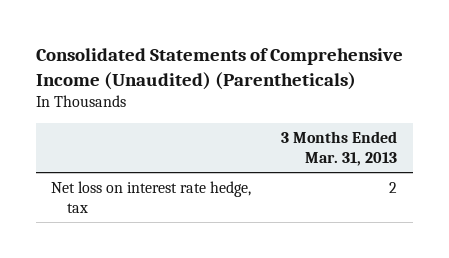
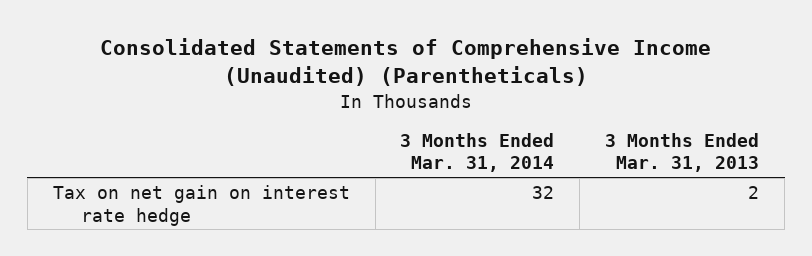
- | 3 Months Ended Mar. 31, 2013
+ | 3 Months Ended Mar. 31, 2014 | 3 Months Ended Mar. 31, 2013
- Net loss on interest rate hedge, tax | 2
+ Tax on net gain on interest rate hedge | 32 | 2

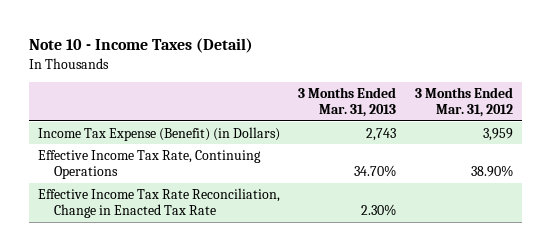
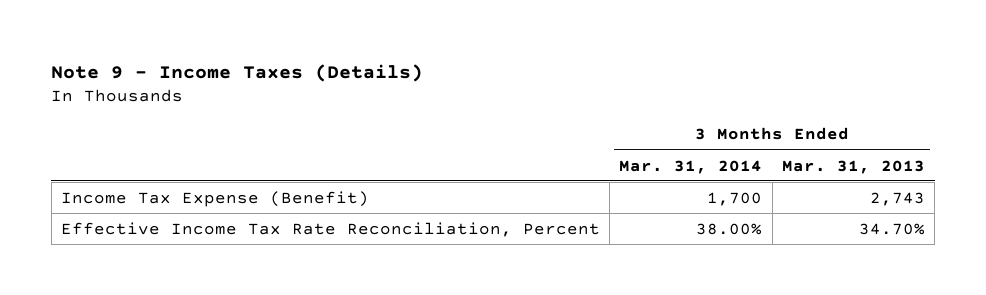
- Note 10 - Income Taxes (Detail)
+ Note 9 - Income Taxes (Details)
- | 3 Months Ended Mar. 31, 2013 | 3 Months Ended Mar. 31, 2012
+ | 3 Months Ended Mar. 31, 2014 | 3 Months Ended Mar. 31, 2013
- Income Tax Expense (Benefit) (in Dollars) | 2,743 | 3,959
- Effective Income Tax Rate, Continuing Operations | 34.70% | 38.90%
- Effective Income Tax Rate Reconciliation, Change in Enacted Tax Rate | 2.30% |
+ Income Tax Expense (Benefit) | 1,700 | 2,743
+ Effective Income Tax Rate Reconciliation, Percent | 38.00% | 34.70%

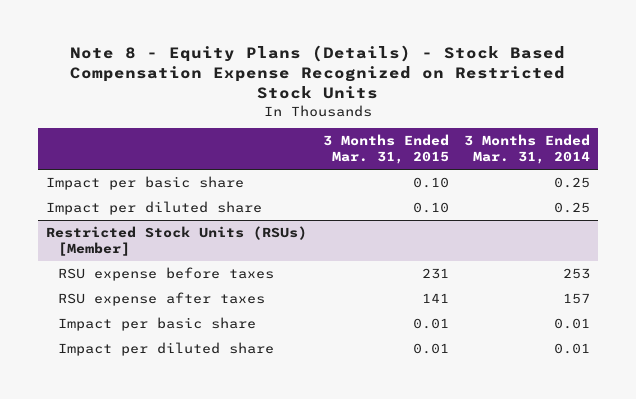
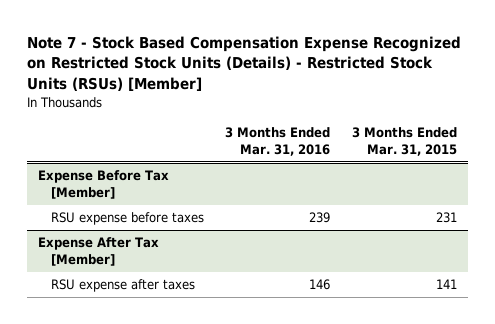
- Note 8 - Equity Plans (Details) - Stock Based Compensation Expense Recognized on Restricted Stock Units
+ Note 7 - Stock Based Compensation Expense Recognized on Restricted Stock Units (Details) - Restricted Stock Units (RSUs) [Member]
- | 3 Months Ended Mar. 31, 2015 | 3 Months Ended Mar. 31, 2014
+ | 3 Months Ended Mar. 31, 2016 | 3 Months Ended Mar. 31, 2015
- Impact per basic share | 0.10 | 0.25
- Impact per diluted share | 0.10 | 0.25
- Restricted Stock Units (RSUs) [Member]
+ Expense Before Tax [Member]
+ Expense After Tax [Member]
- Impact per basic share | 0.01 | 0.01
- Impact per diluted share | 0.01 | 0.01

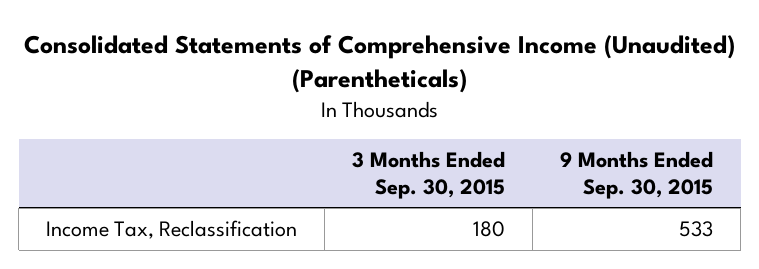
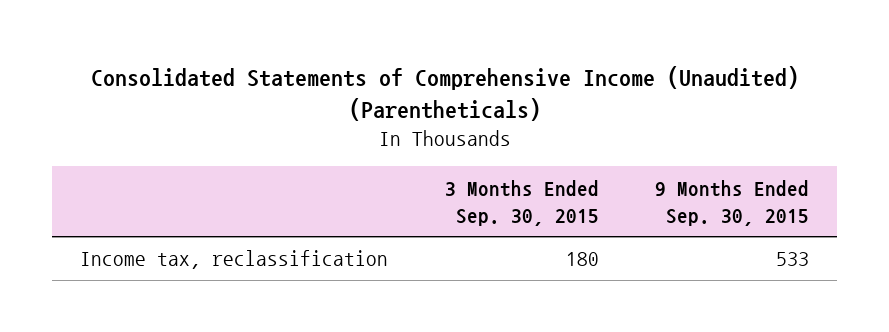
- Income Tax, Reclassification | 180 | 533
+ Income tax, reclassification | 180 | 533

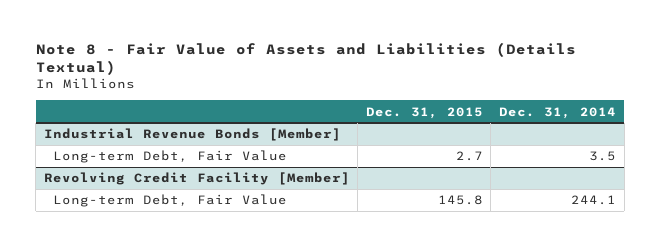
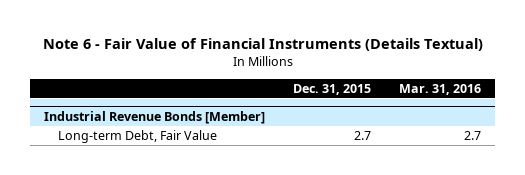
- Note 8 - Fair Value of Assets and Liabilities (Details Textual)
+ Note 6 - Fair Value of Financial Instruments (Details Textual)
- | Dec. 31, 2015 | Dec. 31, 2014
+ | Dec. 31, 2015 | Mar. 31, 2016
- Revolving Credit Facility [Member]
- Long-term Debt, Fair Value | 145.8 | 244.1

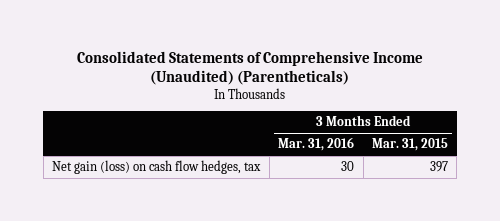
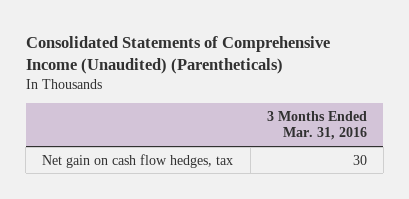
- | 3 Months Ended Mar. 31, 2016 | 3 Months Ended Mar. 31, 2015
+ | 3 Months Ended Mar. 31, 2016
- Net gain (loss) on cash flow hedges, tax | 30 | 397
+ Net gain on cash flow hedges, tax | 30

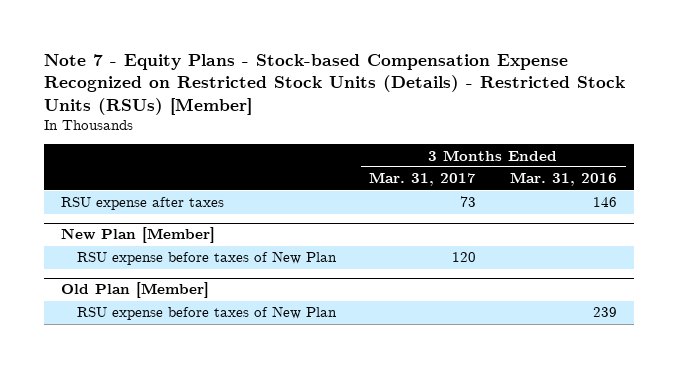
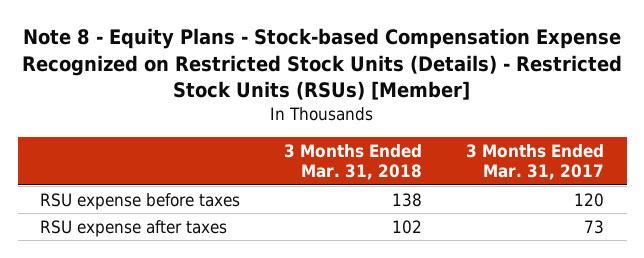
- Note 7 - Equity Plans - Stock-based Compensation Expense Recognized on Restricted Stock Units (Details) - Restricted Stock Units (RSUs) [Member]
+ Note 8 - Equity Plans - Stock-based Compensation Expense Recognized on Restricted Stock Units (Details) - Restricted Stock Units (RSUs) [Member]
- | 3 Months Ended Mar. 31, 2017 | 3 Months Ended Mar. 31, 2016
+ | 3 Months Ended Mar. 31, 2018 | 3 Months Ended Mar. 31, 2017
+ RSU expense before taxes | 138 | 120
- New Plan [Member]
- RSU expense before taxes of New Plan | 120 |
- Old Plan [Member]
- RSU expense before taxes of New Plan | | 239

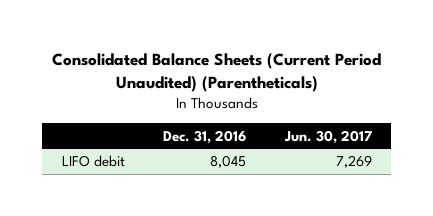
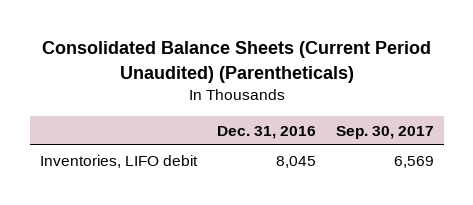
- | Dec. 31, 2016 | Jun. 30, 2017
+ | Dec. 31, 2016 | Sep. 30, 2017
- LIFO debit | 8,045 | 7,269
+ Inventories, LIFO debit | 8,045 | 6,569

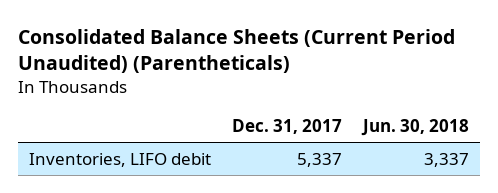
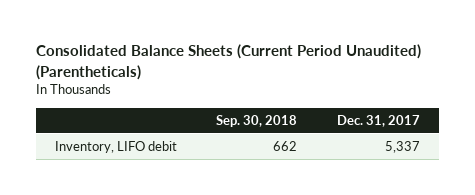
- | Dec. 31, 2017 | Jun. 30, 2018
+ | Sep. 30, 2018 | Dec. 31, 2017
- Inventories, LIFO debit | 5,337 | 3,337
+ Inventory, LIFO debit | 662 | 5,337

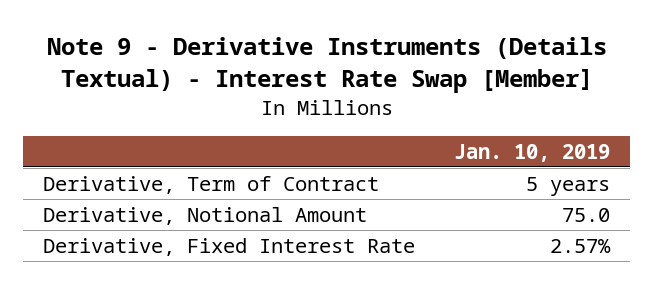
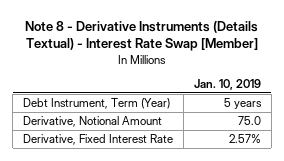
- Note 9 - Derivative Instruments (Details Textual) - Interest Rate Swap [Member]
+ Note 8 - Derivative Instruments (Details Textual) - Interest Rate Swap [Member]
- Derivative, Term of Contract | 5 years
+ Debt Instrument, Term (Year) | 5 years

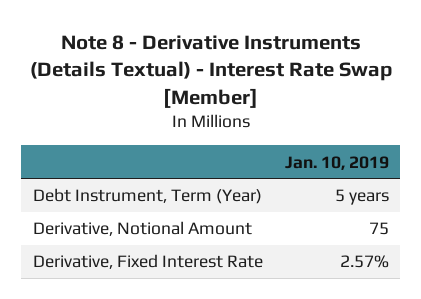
- Derivative, Notional Amount | 75.0
+ Derivative, Notional Amount | 75

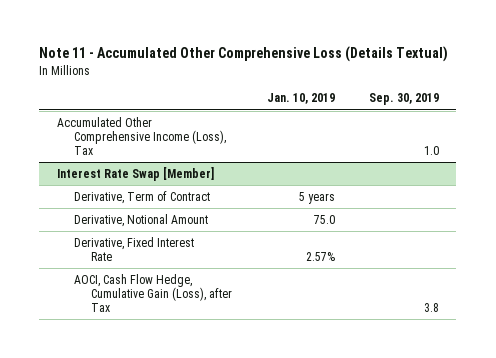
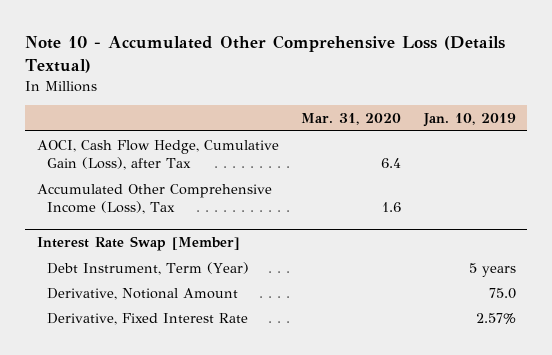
- Note 11 - Accumulated Other Comprehensive Loss (Details Textual)
+ Note 10 - Accumulated Other Comprehensive Loss (Details Textual)
- | Jan. 10, 2019 | Sep. 30, 2019
+ | Mar. 31, 2020 | Jan. 10, 2019
+ AOCI, Cash Flow Hedge, Cumulative Gain (Loss), after Tax | 6.4 |
@ Interest Rate Swap [Member]
- Derivative, Term of Contract | 5 years |
+ Debt Instrument, Term (Year) | | 5 years
- AOCI, Cash Flow Hedge, Cumulative Gain (Loss), after Tax | | 3.8

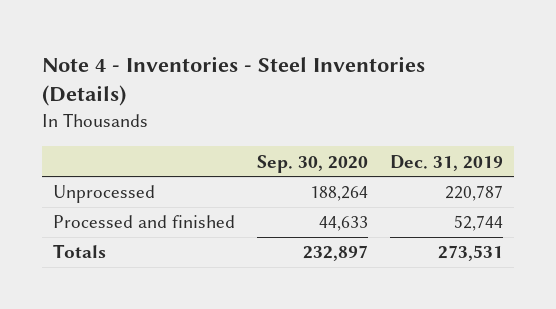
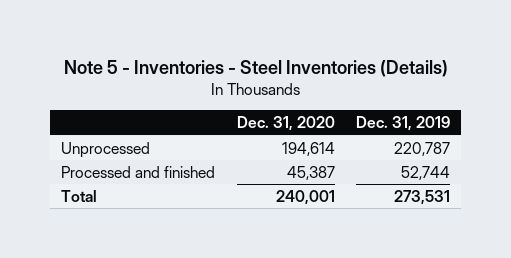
- Note 4 - Inventories - Steel Inventories (Details)
+ Note 5 - Inventories - Steel Inventories (Details)
- | Sep. 30, 2020 | Dec. 31, 2019
+ | Dec. 31, 2020 | Dec. 31, 2019
- Totals | 232,897 | 273,531
+ Total | 240,001 | 273,531

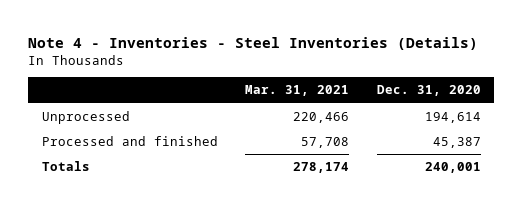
- Note 5 - Inventories - Steel Inventories (Details)
+ Note 4 - Inventories - Steel Inventories (Details)
- | Dec. 31, 2020 | Dec. 31, 2019
+ | Mar. 31, 2021 | Dec. 31, 2020
- Total | 240,001 | 273,531
+ Totals | 278,174 | 240,001

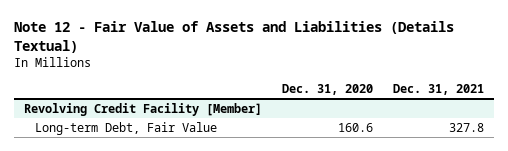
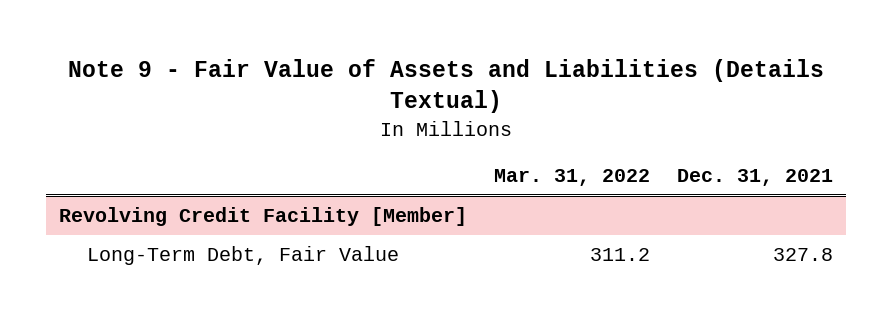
- Note 12 - Fair Value of Assets and Liabilities (Details Textual)
+ Note 9 - Fair Value of Assets and Liabilities (Details Textual)
- | Dec. 31, 2020 | Dec. 31, 2021
+ | Mar. 31, 2022 | Dec. 31, 2021
@ Revolving Credit Facility [Member]
- Long-term Debt, Fair Value | 160.6 | 327.8
+ Long-Term Debt, Fair Value | 311.2 | 327.8

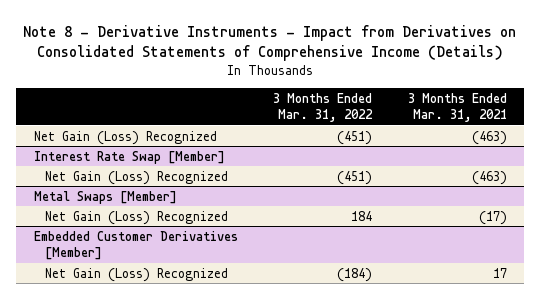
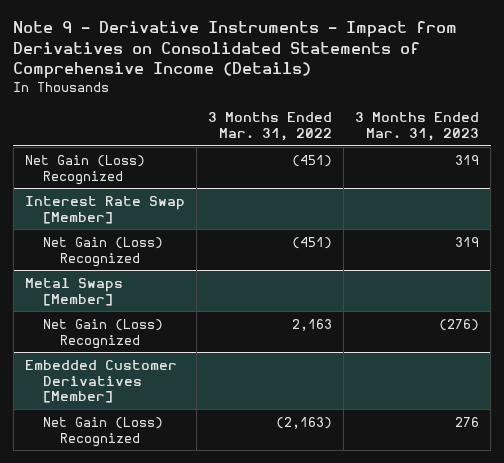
- Note 8 - Derivative Instruments - Impact from Derivatives on Consolidated Statements of Comprehensive Income (Details)
+ Note 9 - Derivative Instruments - Impact from Derivatives on Consolidated Statements of Comprehensive Income (Details)
- | 3 Months Ended Mar. 31, 2022 | 3 Months Ended Mar. 31, 2021
+ | 3 Months Ended Mar. 31, 2022 | 3 Months Ended Mar. 31, 2023
@ Metal Swaps [Member]
- Net Gain (Loss) Recognized | 184 | (17)
+ Net Gain (Loss) Recognized | 2,163 | (276)
@ Embedded Customer Derivatives [Member]
- Net Gain (Loss) Recognized | (184) | 17
+ Net Gain (Loss) Recognized | (2,163) | 276

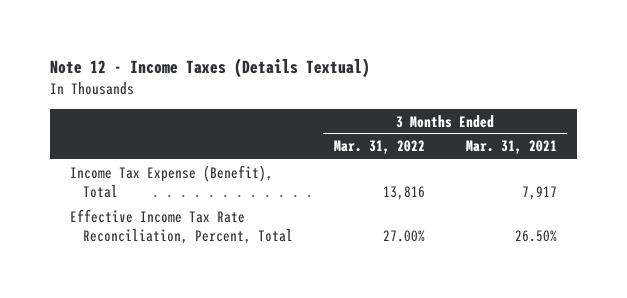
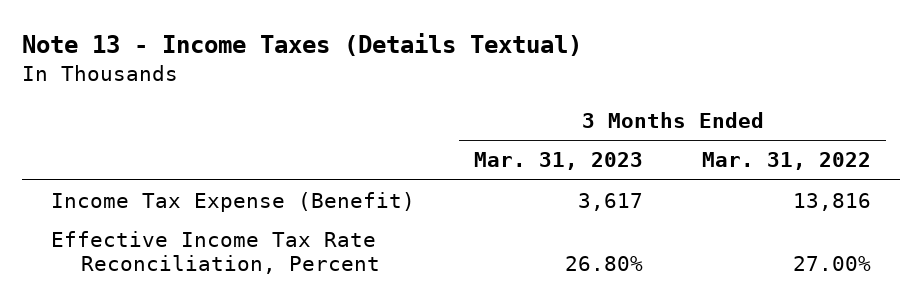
- Note 12 - Income Taxes (Details Textual)
+ Note 13 - Income Taxes (Details Textual)
- | 3 Months Ended Mar. 31, 2022 | 3 Months Ended Mar. 31, 2021
+ | 3 Months Ended Mar. 31, 2023 | 3 Months Ended Mar. 31, 2022
- Income Tax Expense (Benefit), Total | 13,816 | 7,917
- Effective Income Tax Rate Reconciliation, Percent, Total | 27.00% | 26.50%
+ Income Tax Expense (Benefit) | 3,617 | 13,816
+ Effective Income Tax Rate Reconciliation, Percent | 26.80% | 27.00%

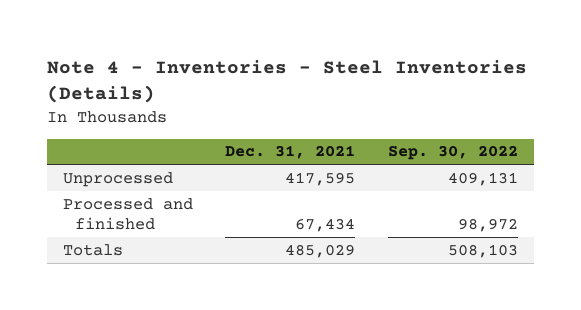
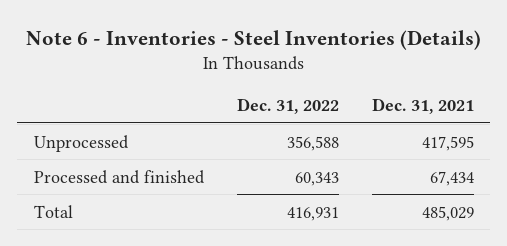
- Note 4 - Inventories - Steel Inventories (Details)
+ Note 6 - Inventories - Steel Inventories (Details)
- | Dec. 31, 2021 | Sep. 30, 2022
+ | Dec. 31, 2022 | Dec. 31, 2021
- Totals | 485,029 | 508,103
+ Total | 416,931 | 485,029

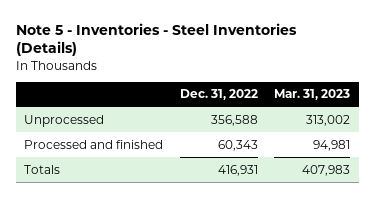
- Note 6 - Inventories - Steel Inventories (Details)
+ Note 5 - Inventories - Steel Inventories (Details)
- | Dec. 31, 2022 | Dec. 31, 2021
+ | Dec. 31, 2022 | Mar. 31, 2023
- Total | 416,931 | 485,029
+ Totals | 416,931 | 407,983

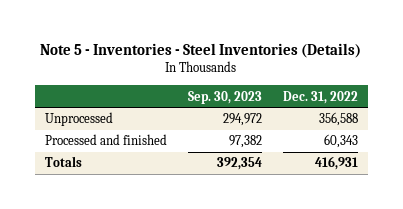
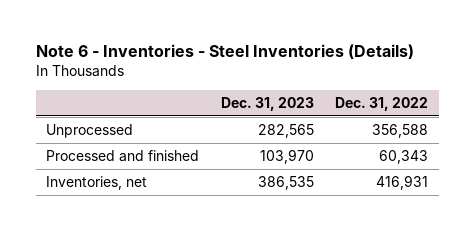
- Note 5 - Inventories - Steel Inventories (Details)
+ Note 6 - Inventories - Steel Inventories (Details)
- | Sep. 30, 2023 | Dec. 31, 2022
+ | Dec. 31, 2023 | Dec. 31, 2022
- Totals | 392,354 | 416,931
+ Inventories, net | 386,535 | 416,931

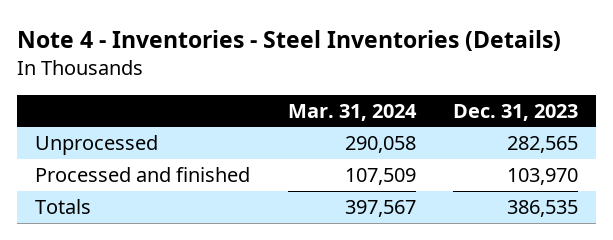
- Note 6 - Inventories - Steel Inventories (Details)
+ Note 4 - Inventories - Steel Inventories (Details)
- | Dec. 31, 2023 | Dec. 31, 2022
+ | Mar. 31, 2024 | Dec. 31, 2023
- Inventories, net | 386,535 | 416,931
+ Totals | 397,567 | 386,535

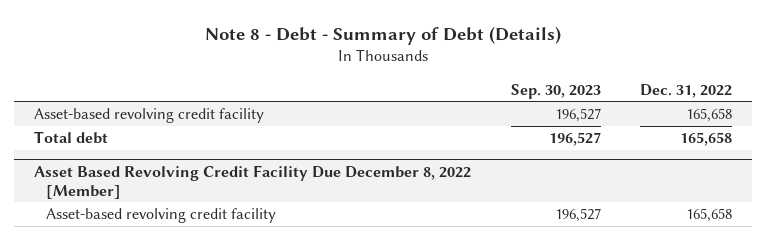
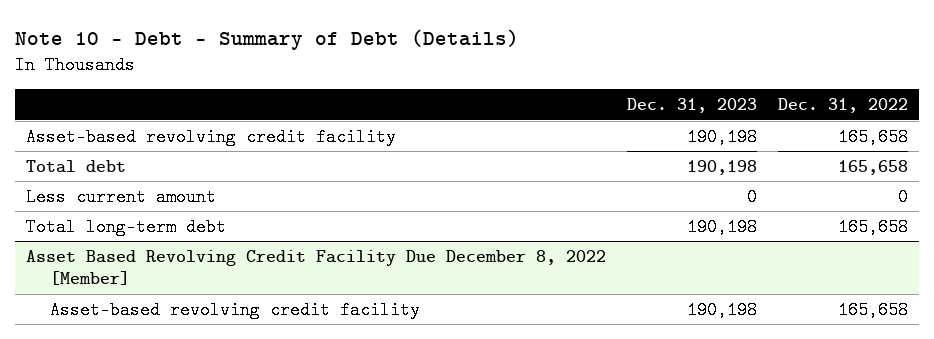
- Note 8 - Debt - Summary of Debt (Details)
+ Note 10 - Debt - Summary of Debt (Details)
- | Sep. 30, 2023 | Dec. 31, 2022
+ | Dec. 31, 2023 | Dec. 31, 2022
+ Less current amount | 0 | 0
+ Total long-term debt | 190,198 | 165,658

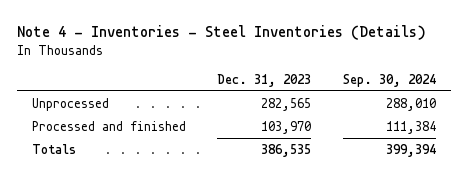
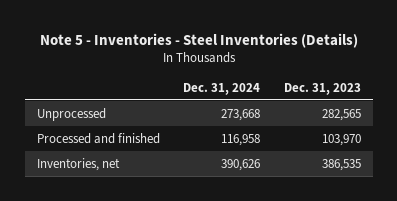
- Note 4 - Inventories - Steel Inventories (Details)
+ Note 5 - Inventories - Steel Inventories (Details)
- | Dec. 31, 2023 | Sep. 30, 2024
+ | Dec. 31, 2024 | Dec. 31, 2023
- Totals | 386,535 | 399,394
+ Inventories, net | 390,626 | 386,535

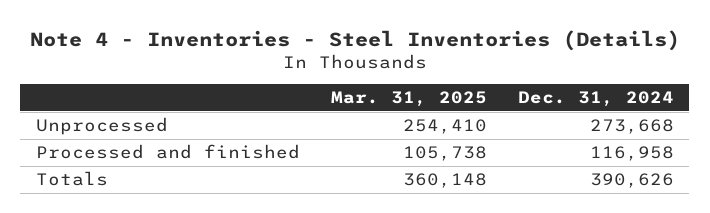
- Note 5 - Inventories - Steel Inventories (Details)
+ Note 4 - Inventories - Steel Inventories (Details)
- | Dec. 31, 2024 | Dec. 31, 2023
+ | Mar. 31, 2025 | Dec. 31, 2024
- Inventories, net | 390,626 | 386,535
+ Totals | 360,148 | 390,626

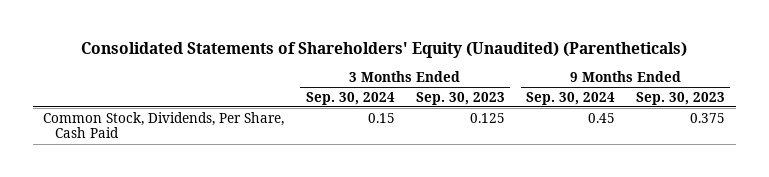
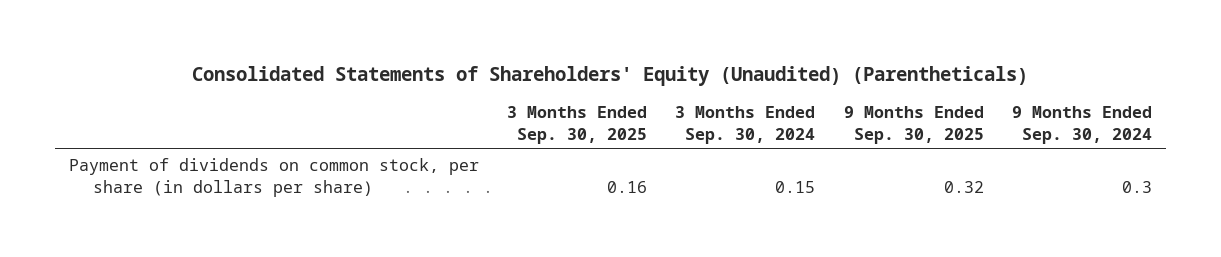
- | 3 Months Ended Sep. 30, 2024 | 3 Months Ended Sep. 30, 2023 | 9 Months Ended Sep. 30, 2024 | 9 Months Ended Sep. 30, 2023
+ | 3 Months Ended Sep. 30, 2025 | 3 Months Ended Sep. 30, 2024 | 9 Months Ended Sep. 30, 2025 | 9 Months Ended Sep. 30, 2024
- Common Stock, Dividends, Per Share, Cash Paid | 0.15 | 0.125 | 0.45 | 0.375
+ Payment of dividends on common stock, per share (in dollars per share) | 0.16 | 0.15 | 0.32 | 0.3

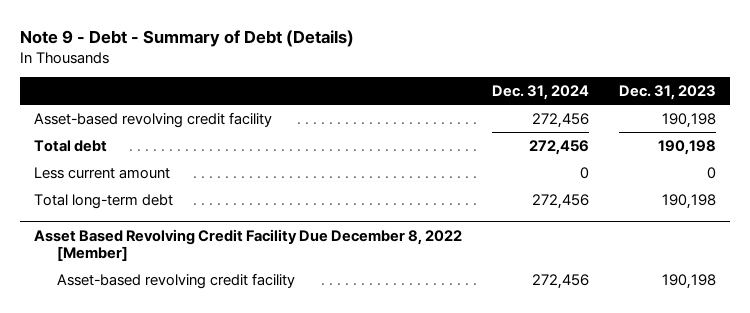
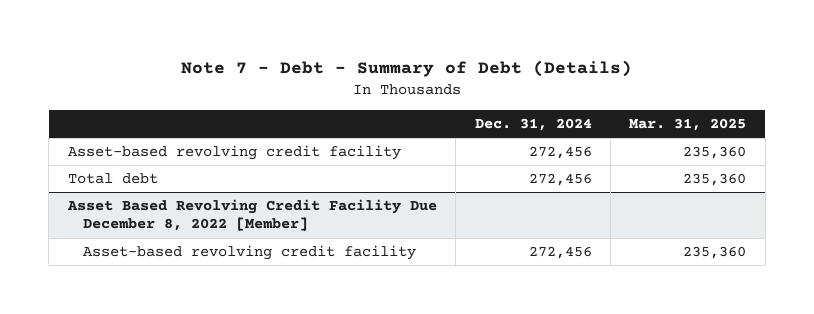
- Note 9 - Debt - Summary of Debt (Details)
+ Note 7 - Debt - Summary of Debt (Details)
- | Dec. 31, 2024 | Dec. 31, 2023
+ | Dec. 31, 2024 | Mar. 31, 2025
- Less current amount | 0 | 0
- Total long-term debt | 272,456 | 190,198

